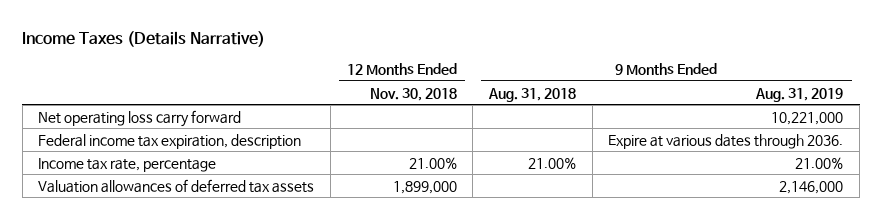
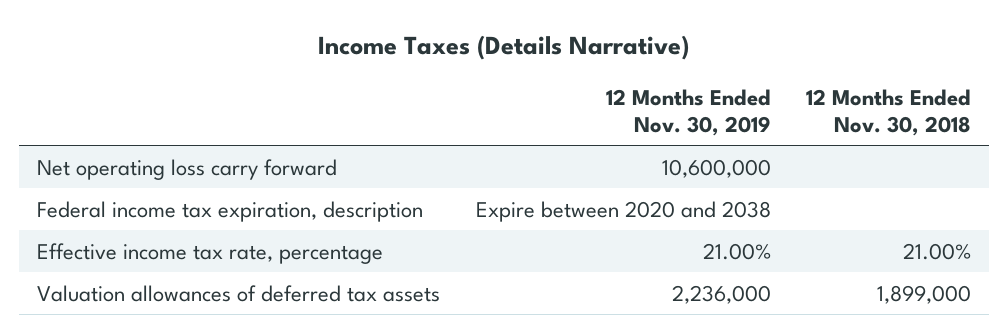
- | 12 Months Ended Nov. 30, 2018 | 9 Months Ended Aug. 31, 2018 | 9 Months Ended Aug. 31, 2019
+ | 12 Months Ended Nov. 30, 2019 | 12 Months Ended Nov. 30, 2018
- Income tax rate, percentage | 21.00% | 21.00% | 21.00%
+ Effective income tax rate, percentage | 21.00% | 21.00%

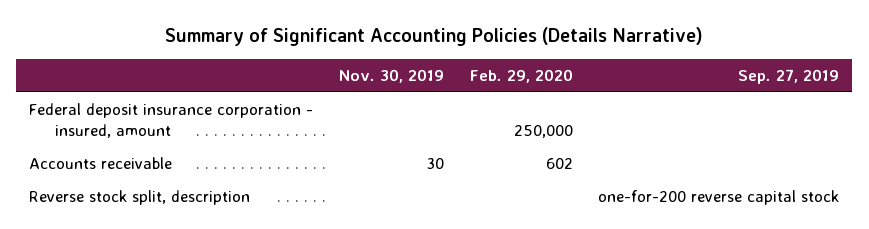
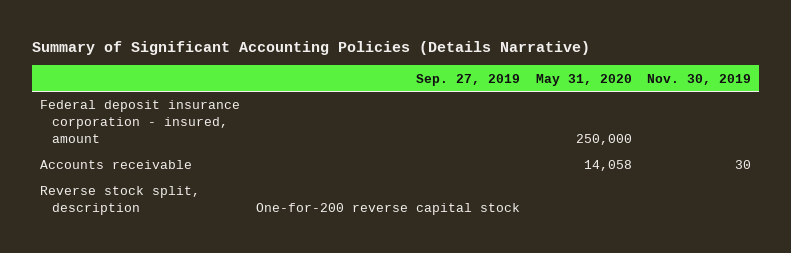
- | Nov. 30, 2019 | Feb. 29, 2020 | Sep. 27, 2019
+ | Sep. 27, 2019 | May 31, 2020 | Nov. 30, 2019
- Reverse stock split, description | | | one-for-200 reverse capital stock
+ Reverse stock split, description | One-for-200 reverse capital stock | |

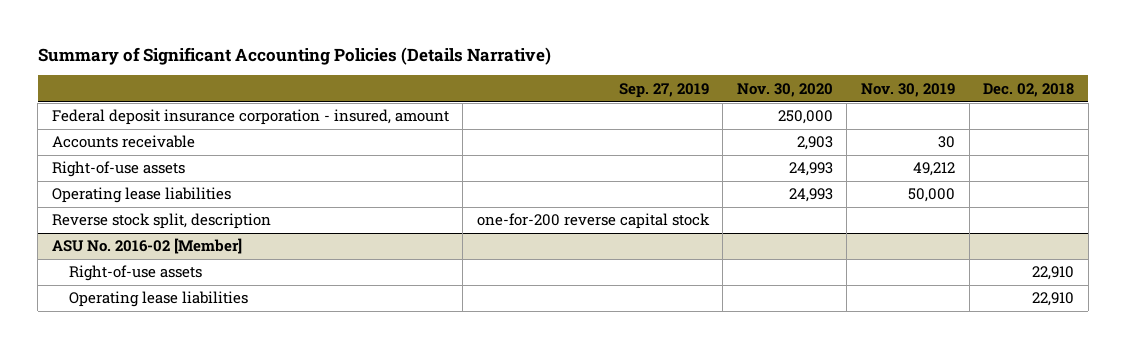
- | Sep. 27, 2019 | May 31, 2020 | Nov. 30, 2019
+ | Sep. 27, 2019 | Nov. 30, 2020 | Nov. 30, 2019 | Dec. 02, 2018
- Reverse stock split, description | One-for-200 reverse capital stock | |
+ Right-of-use assets | | 24,993 | 49,212 |
+ Operating lease liabilities | | 24,993 | 50,000 |
+ Reverse stock split, description | one-for-200 reverse capital stock | | |
+ ASU No. 2016-02 [Member]
+ Right-of-use assets | | | | 22,910
+ Operating lease liabilities | | | | 22,910

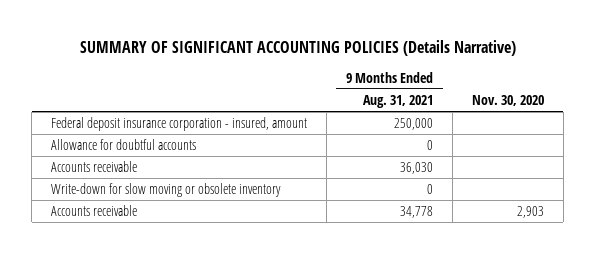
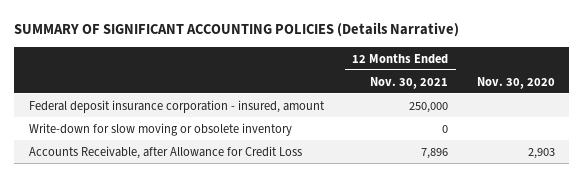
- | 9 Months Ended Aug. 31, 2021 | Nov. 30, 2020
+ | 12 Months Ended Nov. 30, 2021 | Nov. 30, 2020
- Allowance for doubtful accounts | 0 |
- Accounts receivable | 36,030 |
- Accounts receivable | 34,778 | 2,903
+ Accounts Receivable, after Allowance for Credit Loss | 7,896 | 2,903

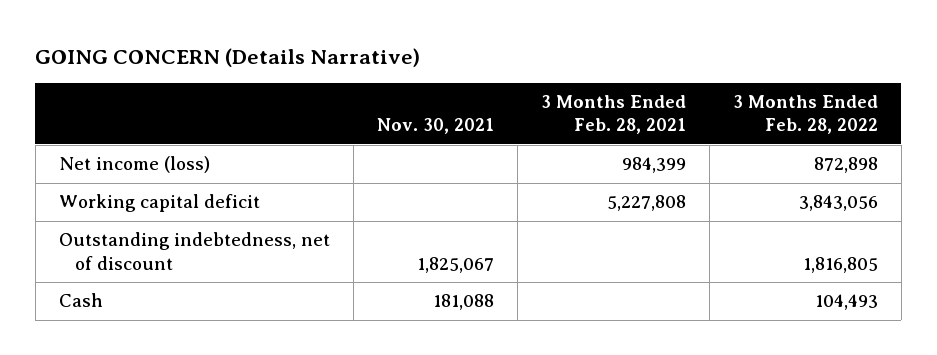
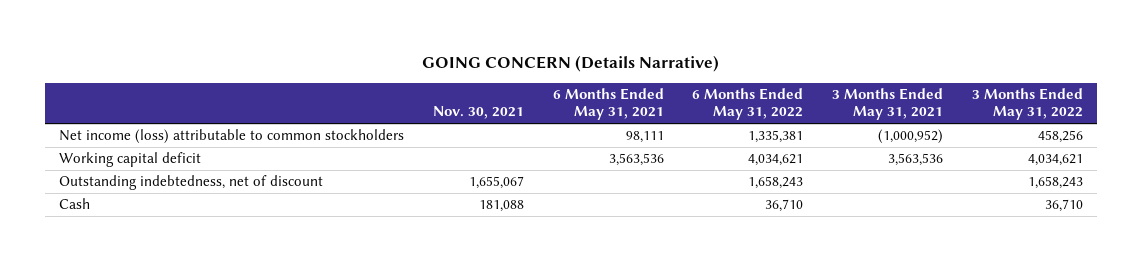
- | Nov. 30, 2021 | 3 Months Ended Feb. 28, 2021 | 3 Months Ended Feb. 28, 2022
+ | Nov. 30, 2021 | 6 Months Ended May 31, 2021 | 6 Months Ended May 31, 2022 | 3 Months Ended May 31, 2021 | 3 Months Ended May 31, 2022
- Net income (loss) | | 984,399 | 872,898
+ Net income (loss) attributable to common stockholders | | 98,111 | 1,335,381 | (1,000,952) | 458,256
- Outstanding indebtedness, net of discount | 1,825,067 | | 1,816,805
+ Outstanding indebtedness, net of discount | 1,655,067 | | 1,658,243 | | 1,658,243

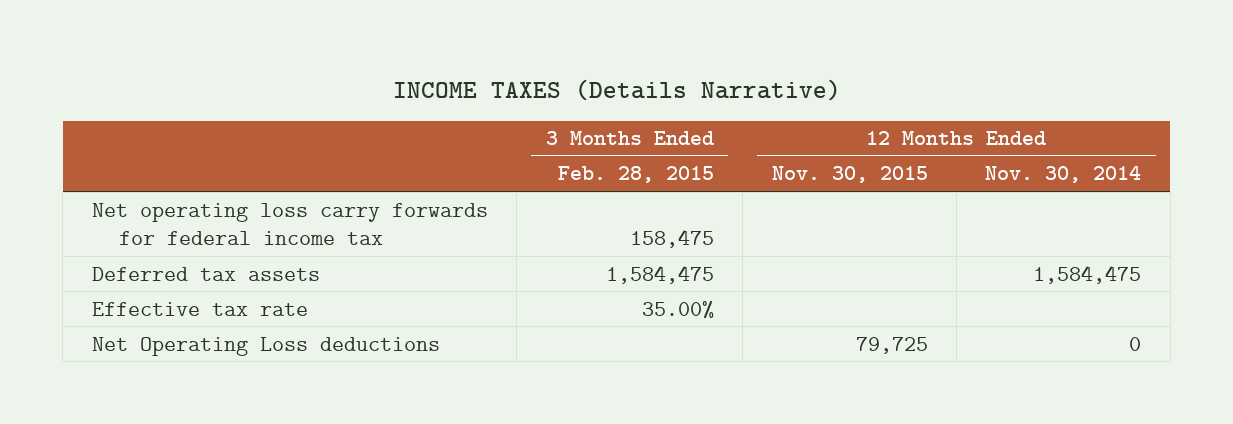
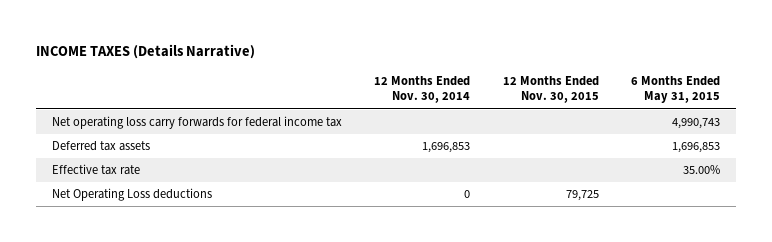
- | 3 Months Ended Feb. 28, 2015 | 12 Months Ended Nov. 30, 2015 | 12 Months Ended Nov. 30, 2014
+ | 12 Months Ended Nov. 30, 2014 | 12 Months Ended Nov. 30, 2015 | 6 Months Ended May 31, 2015
- Deferred tax assets | 1,584,475 | | 1,584,475
+ Deferred tax assets | 1,696,853 | | 1,696,853

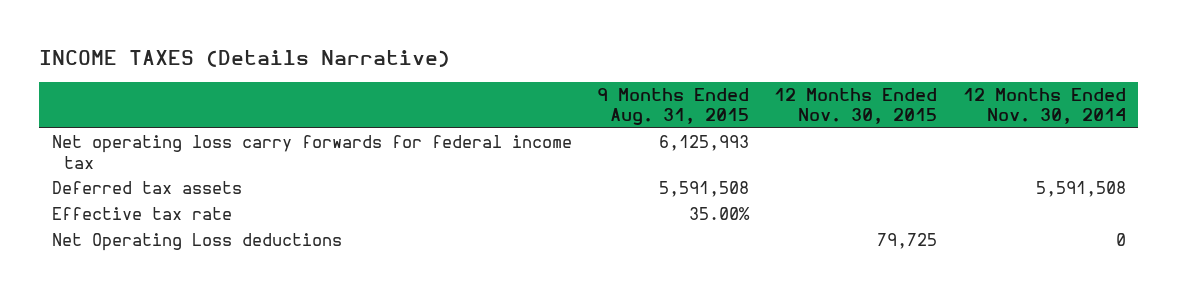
- | 12 Months Ended Nov. 30, 2014 | 12 Months Ended Nov. 30, 2015 | 6 Months Ended May 31, 2015
+ | 9 Months Ended Aug. 31, 2015 | 12 Months Ended Nov. 30, 2015 | 12 Months Ended Nov. 30, 2014
- Deferred tax assets | 1,696,853 | | 1,696,853
+ Deferred tax assets | 5,591,508 | | 5,591,508

